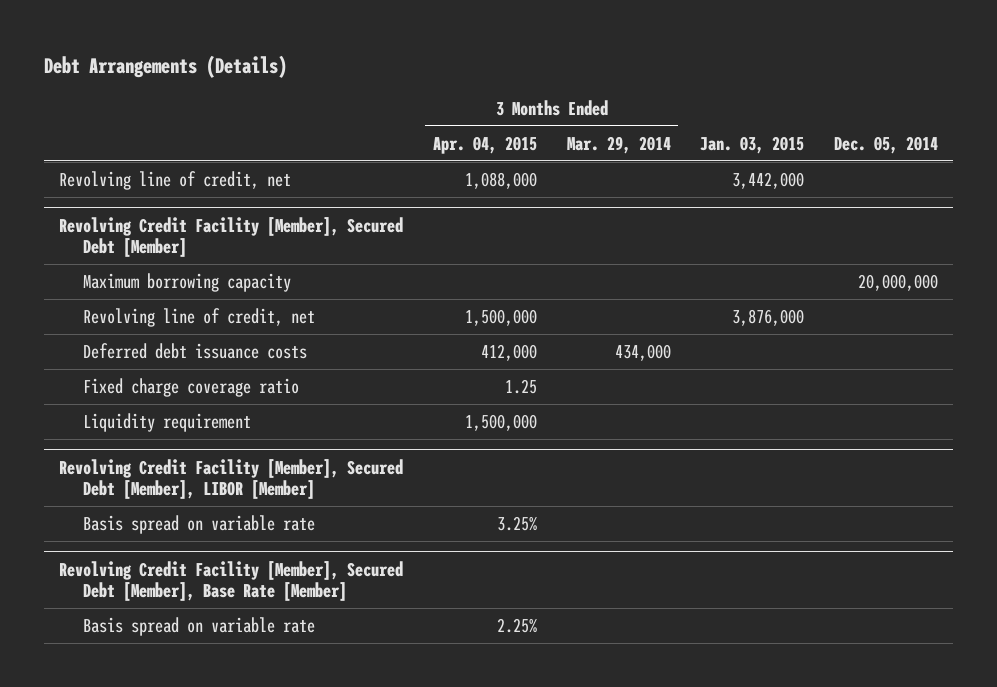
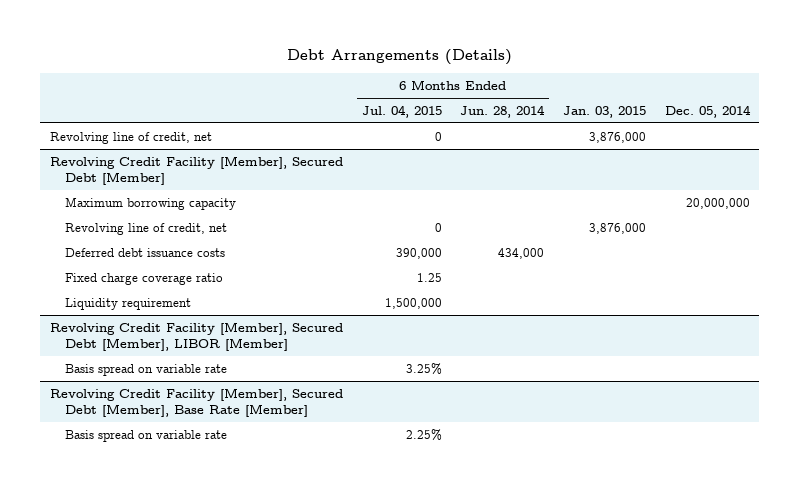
- | 3 Months Ended Apr. 04, 2015 | 3 Months Ended Mar. 29, 2014 | Jan. 03, 2015 | Dec. 05, 2014
+ | 6 Months Ended Jul. 04, 2015 | 6 Months Ended Jun. 28, 2014 | Jan. 03, 2015 | Dec. 05, 2014
- Revolving line of credit, net | 1,088,000 | | 3,442,000 |
+ Revolving line of credit, net | 0 | | 3,876,000 |

